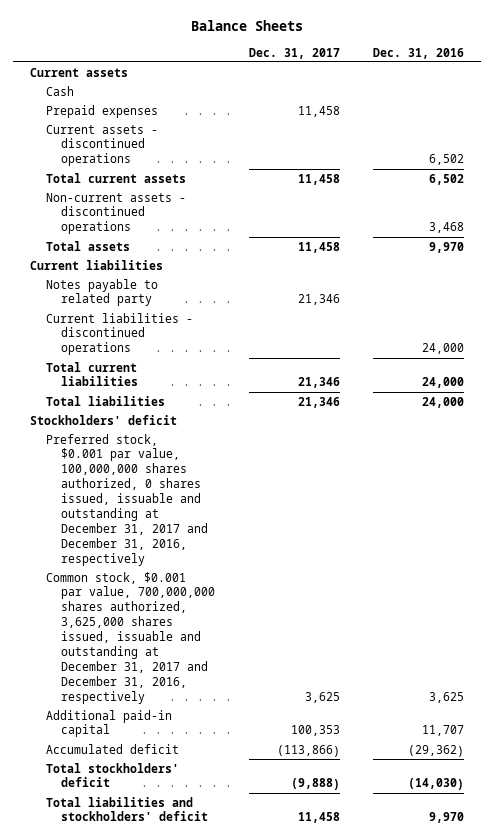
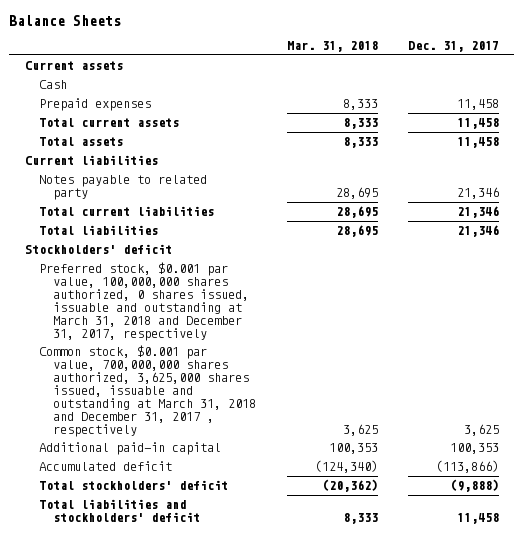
- | Dec. 31, 2017 | Dec. 31, 2016
+ | Mar. 31, 2018 | Dec. 31, 2017
- Current assets - discontinued operations | | 6,502
- Non-current assets - discontinued operations | | 3,468
- Current liabilities - discontinued operations | | 24,000
- Preferred stock, $0.001 par value, 100,000,000 shares authorized, 0 shares issued, issuable and outstanding at December 31, 2017 and December 31, 2016, respectively
- Common stock, $0.001 par value, 700,000,000 shares authorized, 3,625,000 shares issued, issuable and outstanding at December 31, 2017 and December 31, 2016, respectively | 3,625 | 3,625
+ Preferred stock, $0.001 par value, 100,000,000 shares authorized, 0 shares issued, issuable and outstanding at March 31, 2018 and December 31, 2017, respectively
+ Common stock, $0.001 par value, 700,000,000 shares authorized, 3,625,000 shares issued, issuable and outstanding at March 31, 2018 and December 31, 2017 , respectively | 3,625 | 3,625

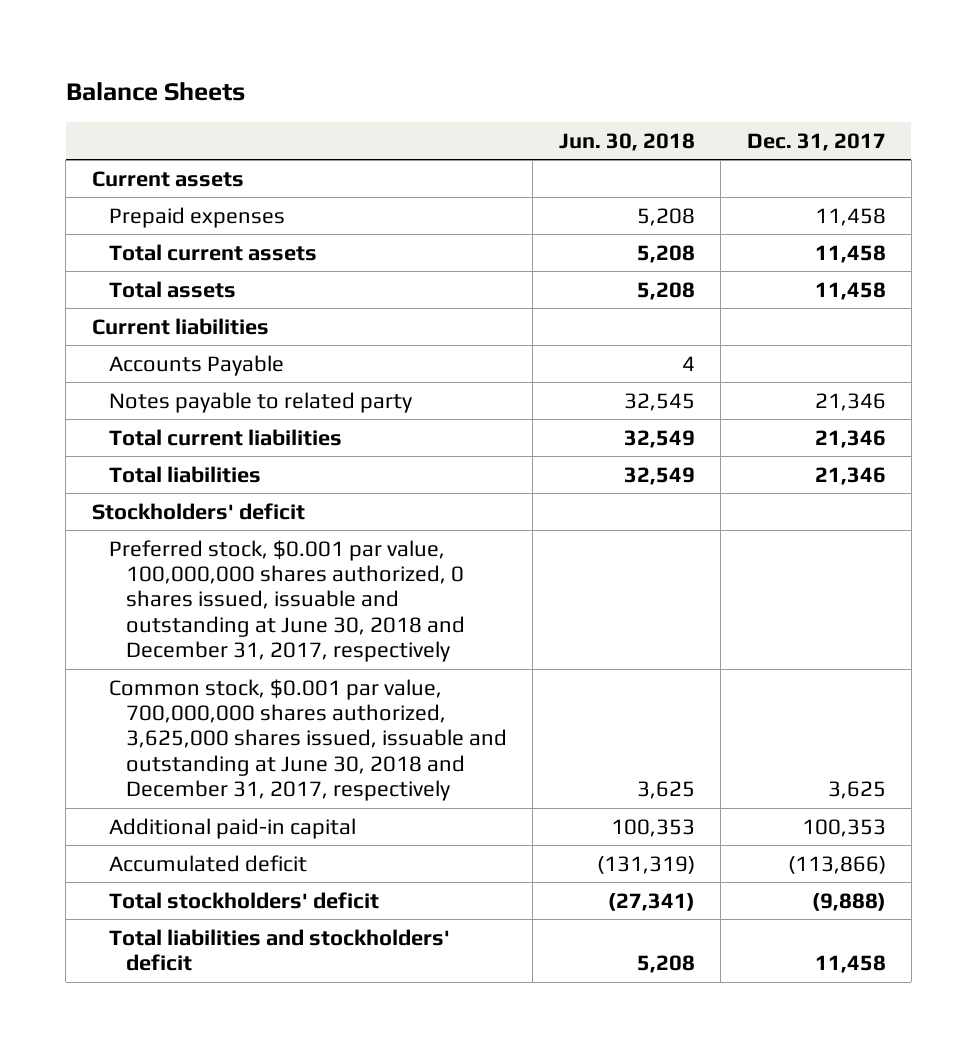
- | Mar. 31, 2018 | Dec. 31, 2017
+ | Jun. 30, 2018 | Dec. 31, 2017
- Cash
+ Accounts Payable | 4 |
- Preferred stock, $0.001 par value, 100,000,000 shares authorized, 0 shares issued, issuable and outstanding at March 31, 2018 and December 31, 2017, respectively
- Common stock, $0.001 par value, 700,000,000 shares authorized, 3,625,000 shares issued, issuable and outstanding at March 31, 2018 and December 31, 2017 , respectively | 3,625 | 3,625
+ Preferred stock, $0.001 par value, 100,000,000 shares authorized, 0 shares issued, issuable and outstanding at June 30, 2018 and December 31, 2017, respectively
+ Common stock, $0.001 par value, 700,000,000 shares authorized, 3,625,000 shares issued, issuable and outstanding at June 30, 2018 and December 31, 2017, respectively | 3,625 | 3,625

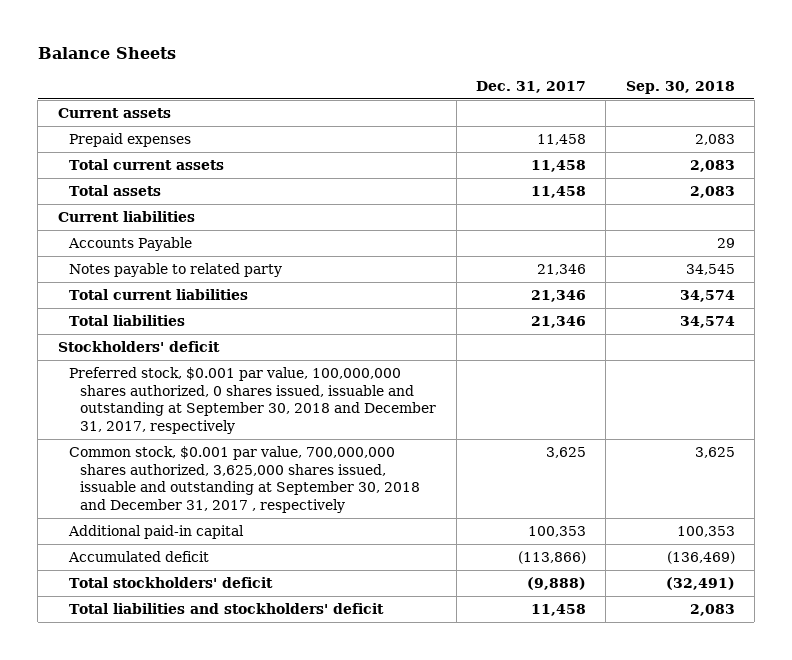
- | Jun. 30, 2018 | Dec. 31, 2017
+ | Dec. 31, 2017 | Sep. 30, 2018
- Preferred stock, $0.001 par value, 100,000,000 shares authorized, 0 shares issued, issuable and outstanding at June 30, 2018 and December 31, 2017, respectively
- Common stock, $0.001 par value, 700,000,000 shares authorized, 3,625,000 shares issued, issuable and outstanding at June 30, 2018 and December 31, 2017, respectively | 3,625 | 3,625
+ Preferred stock, $0.001 par value, 100,000,000 shares authorized, 0 shares issued, issuable and outstanding at September 30, 2018 and December 31, 2017, respectively
+ Common stock, $0.001 par value, 700,000,000 shares authorized, 3,625,000 shares issued, issuable and outstanding at September 30, 2018 and December 31, 2017 , respectively | 3,625 | 3,625

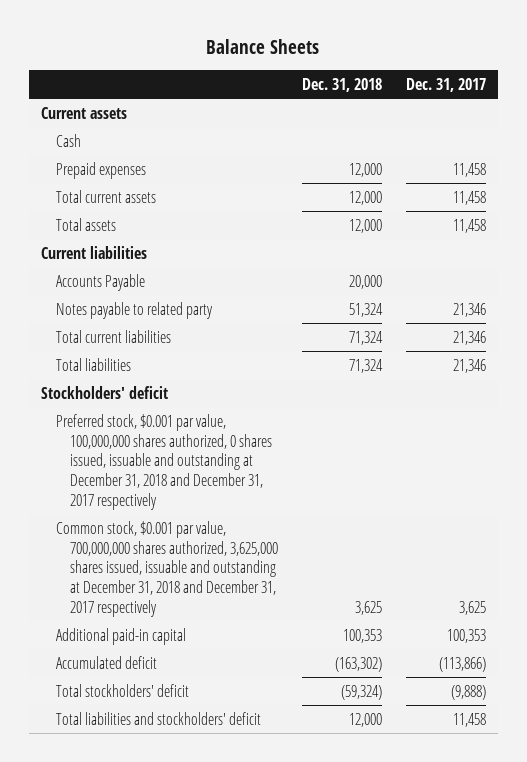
- | Dec. 31, 2017 | Sep. 30, 2018
+ | Dec. 31, 2018 | Dec. 31, 2017
+ Cash
- Preferred stock, $0.001 par value, 100,000,000 shares authorized, 0 shares issued, issuable and outstanding at September 30, 2018 and December 31, 2017, respectively
- Common stock, $0.001 par value, 700,000,000 shares authorized, 3,625,000 shares issued, issuable and outstanding at September 30, 2018 and December 31, 2017 , respectively | 3,625 | 3,625
+ Preferred stock, $0.001 par value, 100,000,000 shares authorized, 0 shares issued, issuable and outstanding at December 31, 2018 and December 31, 2017 respectively
+ Common stock, $0.001 par value, 700,000,000 shares authorized, 3,625,000 shares issued, issuable and outstanding at December 31, 2018 and December 31, 2017 respectively | 3,625 | 3,625

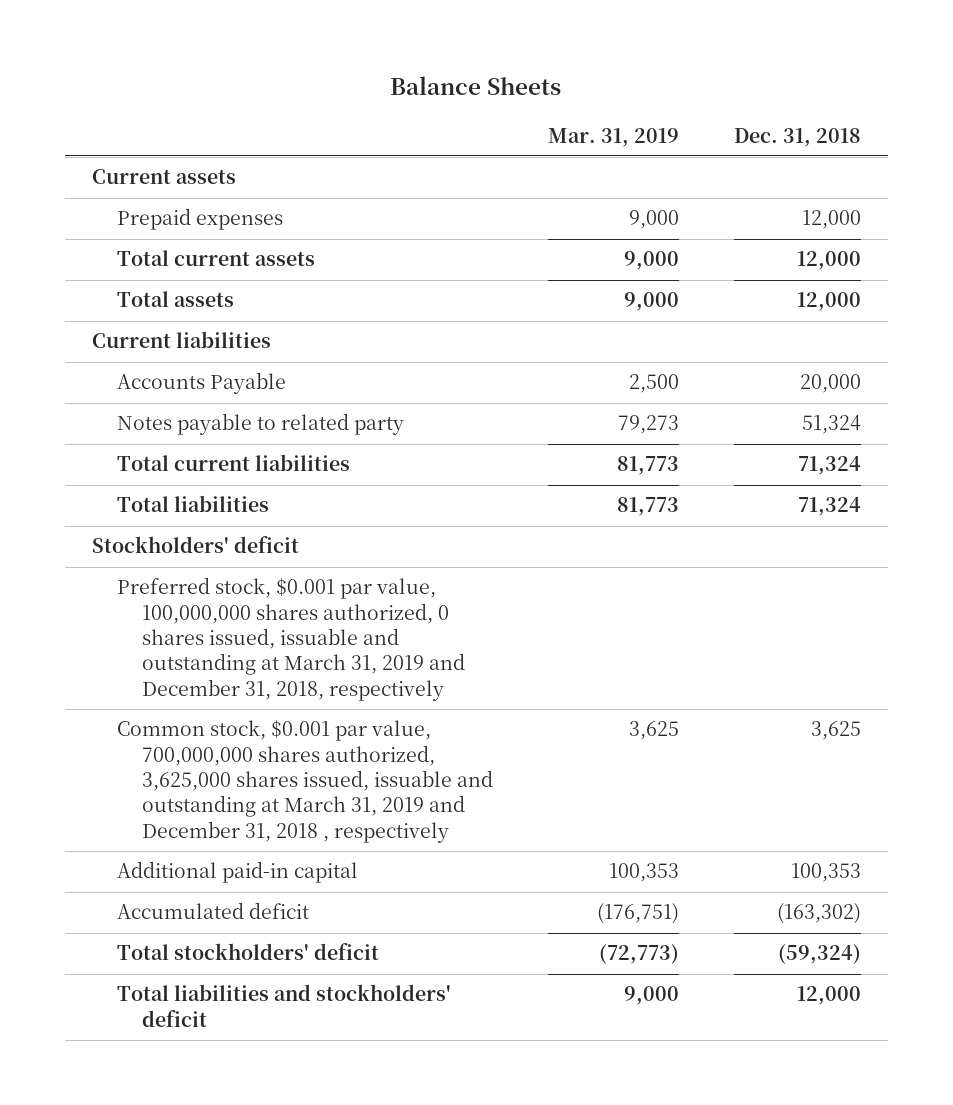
- | Dec. 31, 2018 | Dec. 31, 2017
+ | Mar. 31, 2019 | Dec. 31, 2018
- Cash
- Preferred stock, $0.001 par value, 100,000,000 shares authorized, 0 shares issued, issuable and outstanding at December 31, 2018 and December 31, 2017 respectively
- Common stock, $0.001 par value, 700,000,000 shares authorized, 3,625,000 shares issued, issuable and outstanding at December 31, 2018 and December 31, 2017 respectively | 3,625 | 3,625
+ Preferred stock, $0.001 par value, 100,000,000 shares authorized, 0 shares issued, issuable and outstanding at March 31, 2019 and December 31, 2018, respectively
+ Common stock, $0.001 par value, 700,000,000 shares authorized, 3,625,000 shares issued, issuable and outstanding at March 31, 2019 and December 31, 2018 , respectively | 3,625 | 3,625

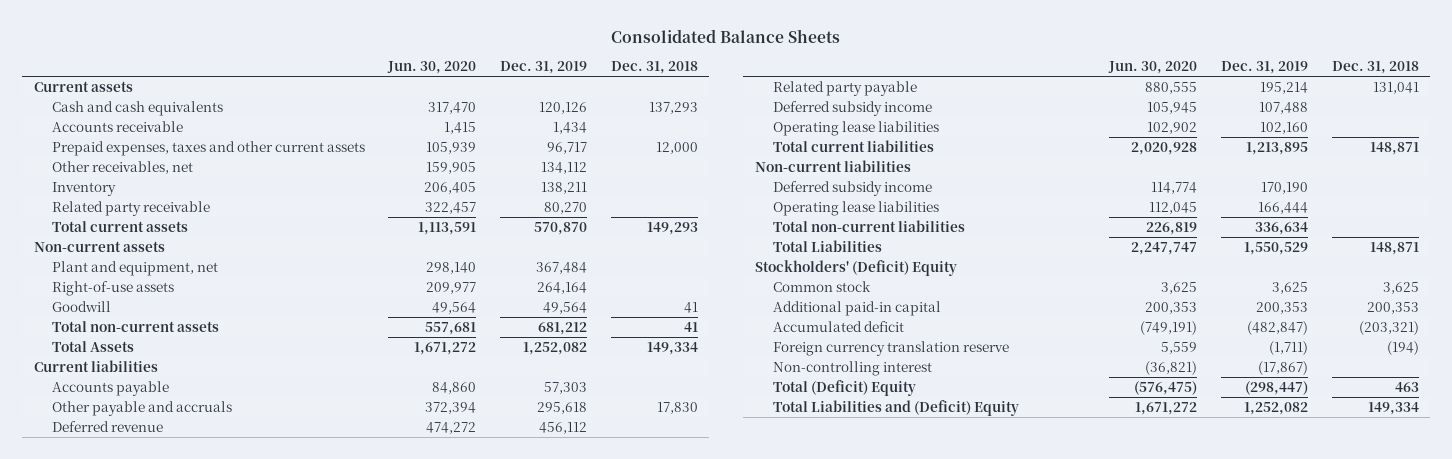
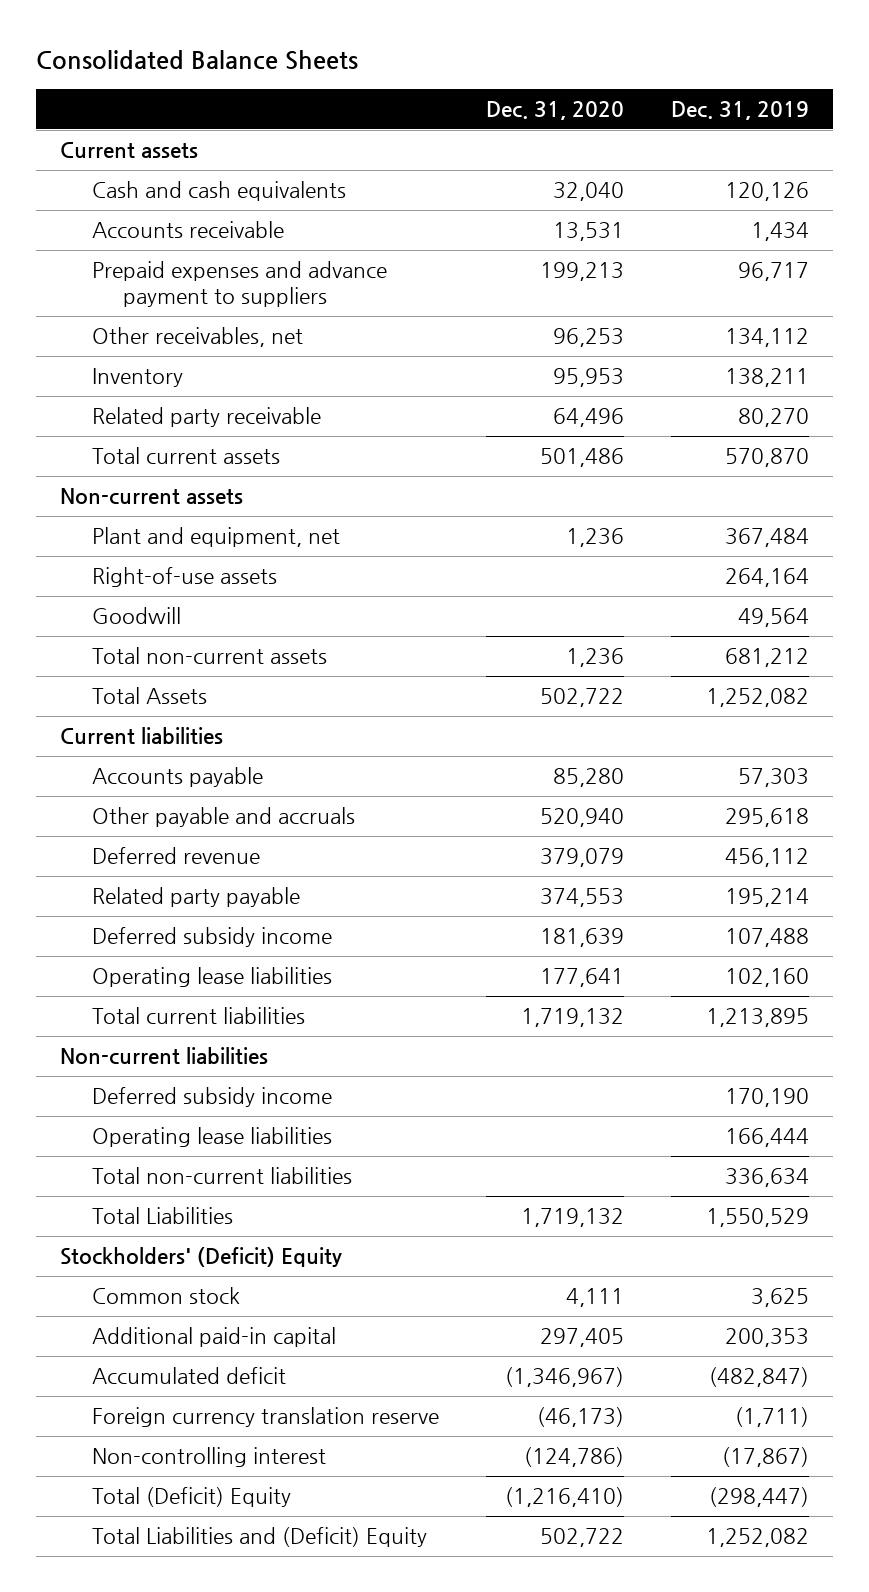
- | Jun. 30, 2020 | Dec. 31, 2019 | Dec. 31, 2018
+ | Dec. 31, 2020 | Dec. 31, 2019
- Prepaid expenses, taxes and other current assets | 105,939 | 96,717 | 12,000
+ Prepaid expenses and advance payment to suppliers | 199,213 | 96,717

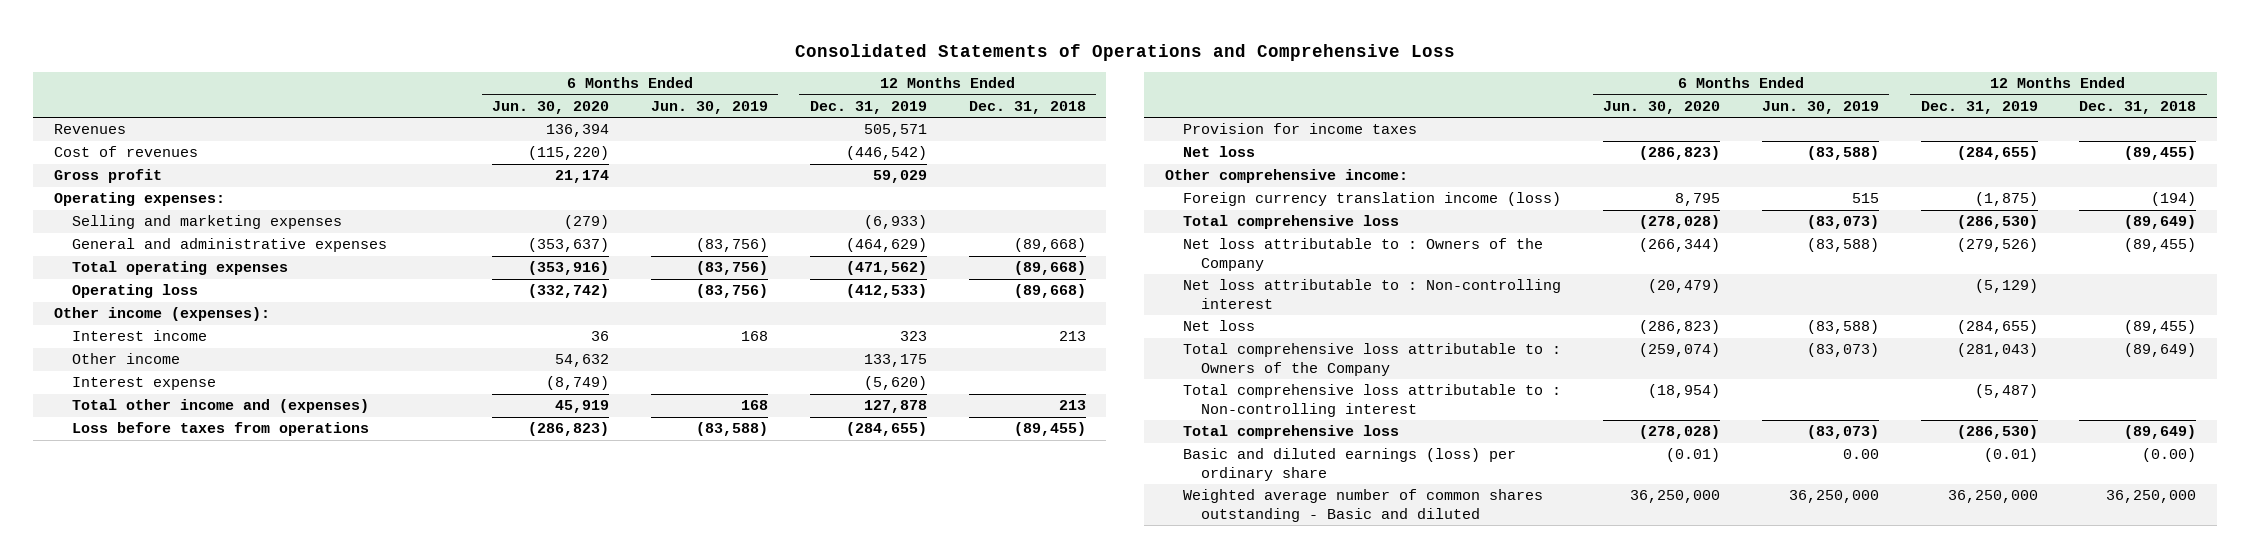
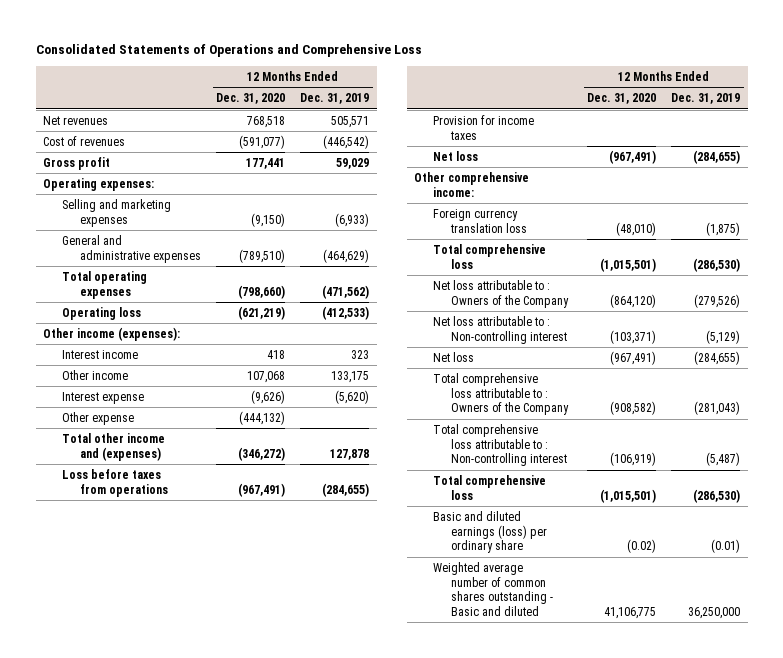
- | 6 Months Ended Jun. 30, 2020 | 6 Months Ended Jun. 30, 2019 | 12 Months Ended Dec. 31, 2019 | 12 Months Ended Dec. 31, 2018
+ | 12 Months Ended Dec. 31, 2020 | 12 Months Ended Dec. 31, 2019
- Revenues | 136,394 | | 505,571 |
+ Net revenues | 768,518 | 505,571
+ Other expense | (444,132) |
- Foreign currency translation income (loss) | 8,795 | 515 | (1,875) | (194)
+ Foreign currency translation loss | (48,010) | (1,875)

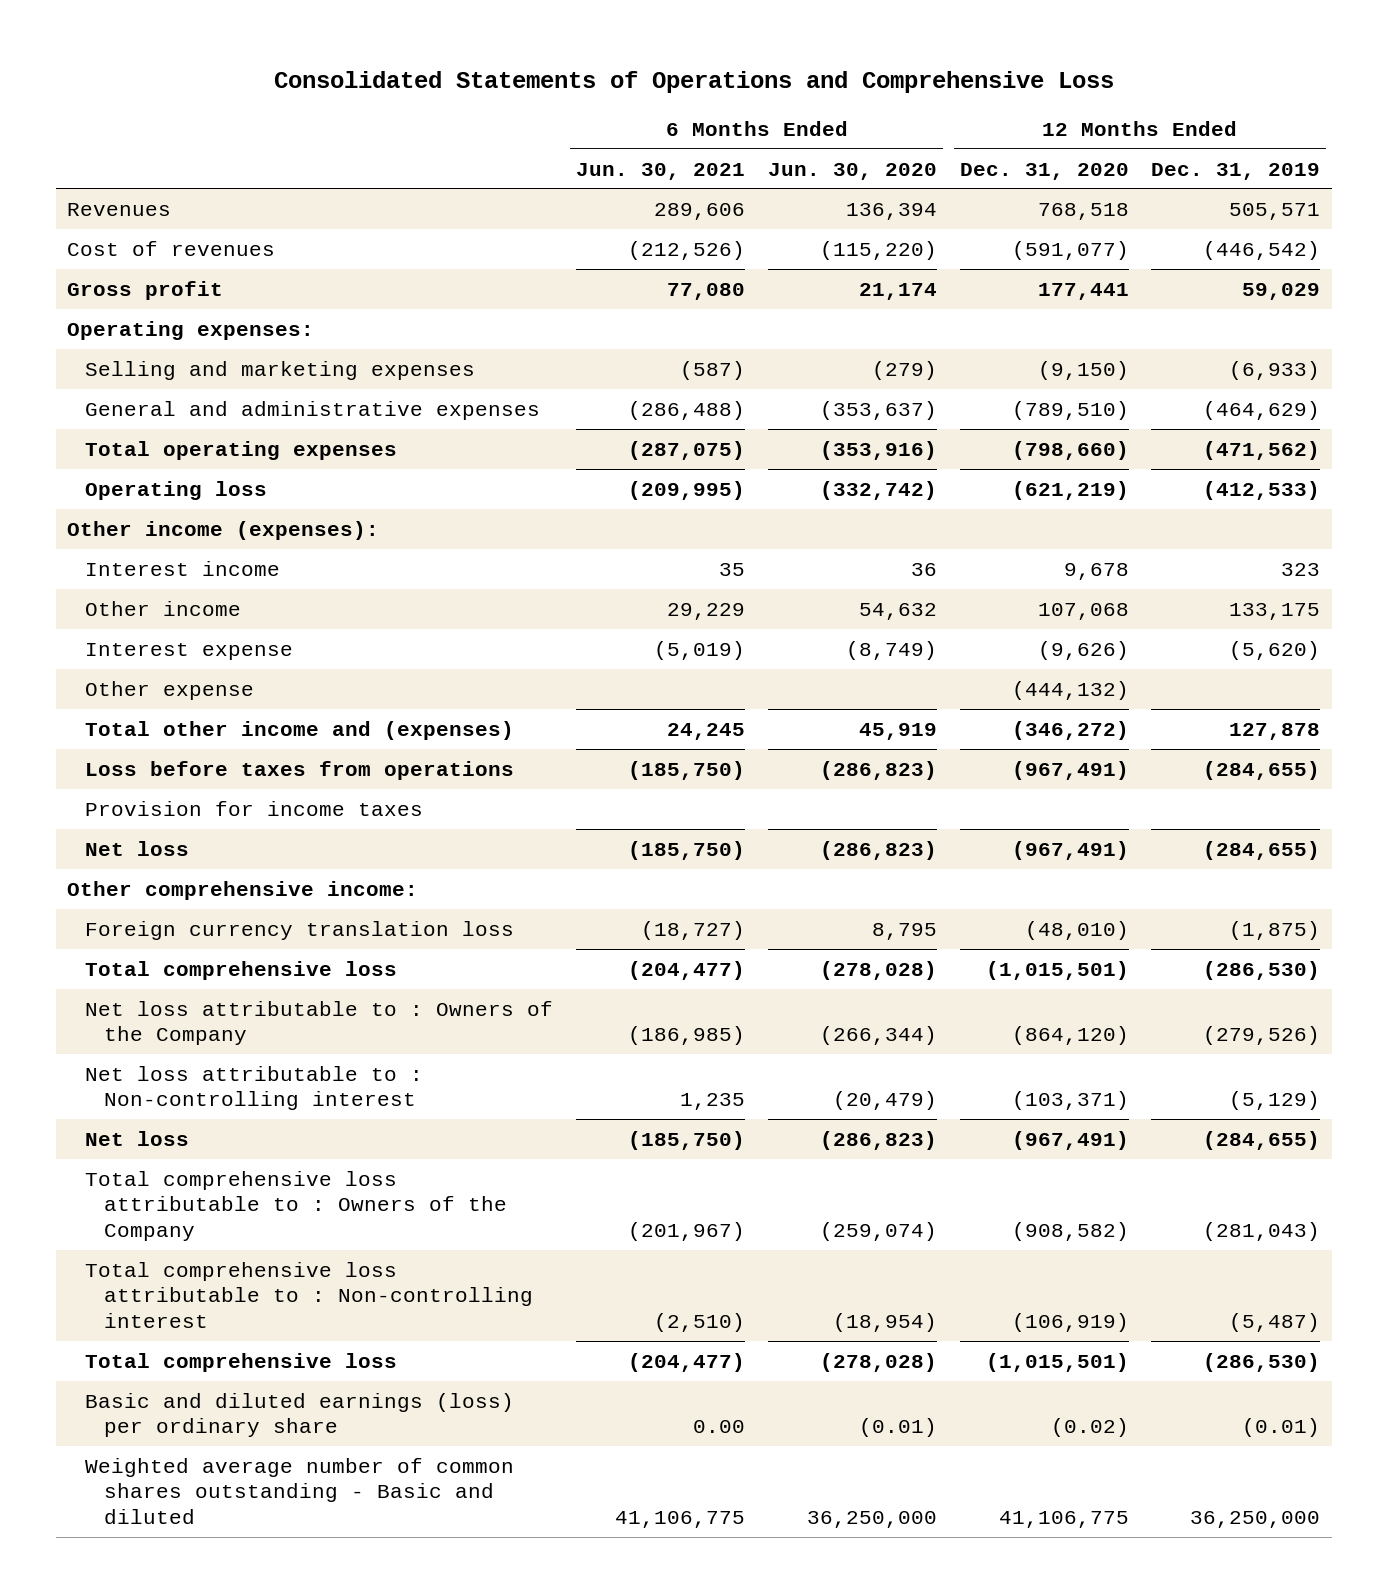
- | 12 Months Ended Dec. 31, 2020 | 12 Months Ended Dec. 31, 2019
+ | 6 Months Ended Jun. 30, 2021 | 6 Months Ended Jun. 30, 2020 | 12 Months Ended Dec. 31, 2020 | 12 Months Ended Dec. 31, 2019
- Net revenues | 768,518 | 505,571
+ Revenues | 289,606 | 136,394 | 768,518 | 505,571
- Interest income | 418 | 323
+ Interest income | 35 | 36 | 9,678 | 323

